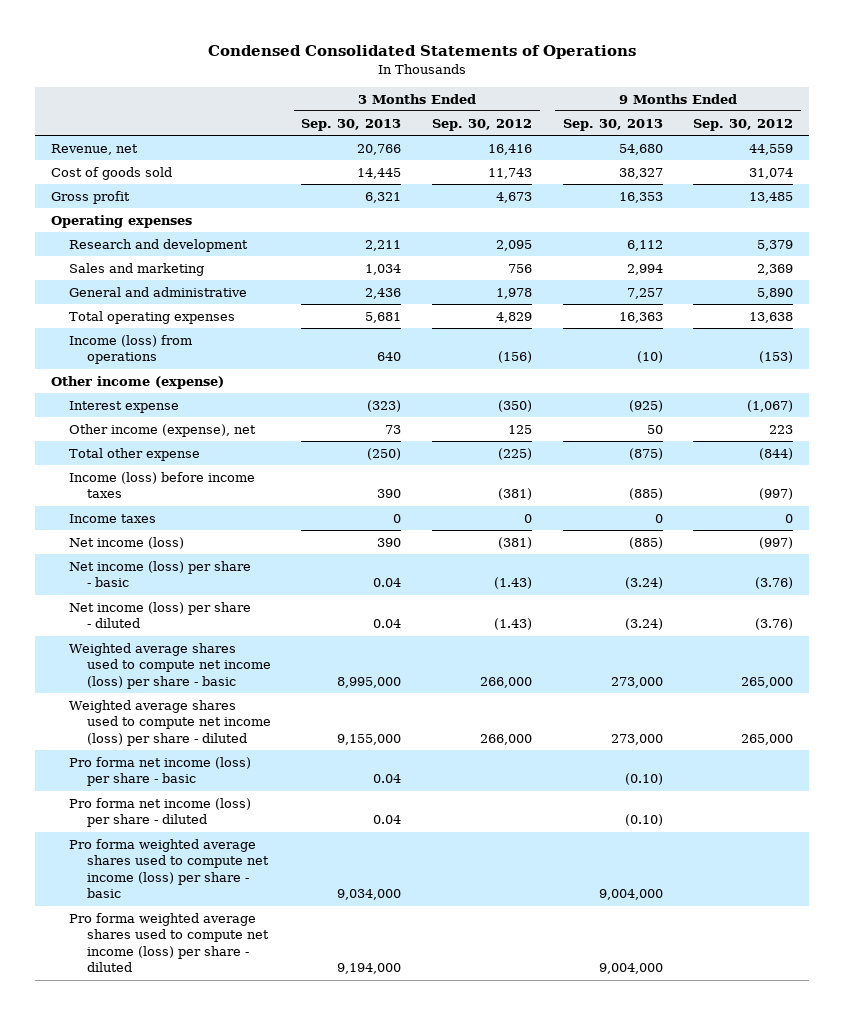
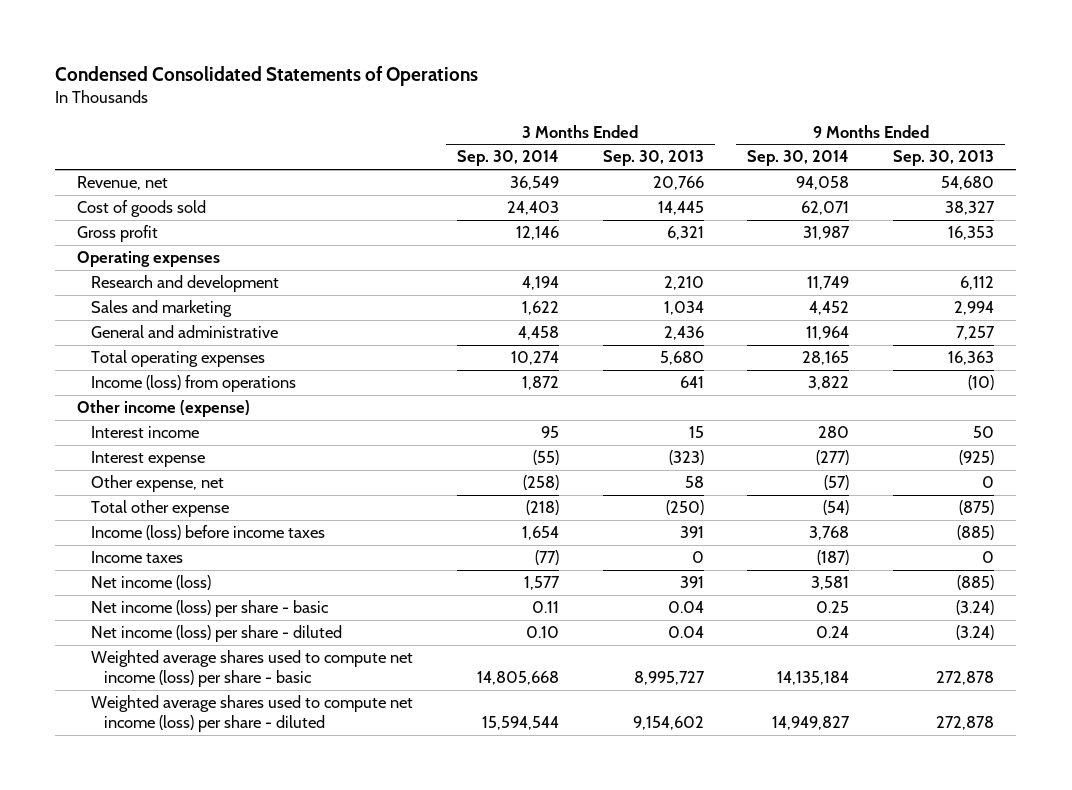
- | 3 Months Ended Sep. 30, 2013 | 3 Months Ended Sep. 30, 2012 | 9 Months Ended Sep. 30, 2013 | 9 Months Ended Sep. 30, 2012
+ | 3 Months Ended Sep. 30, 2014 | 3 Months Ended Sep. 30, 2013 | 9 Months Ended Sep. 30, 2014 | 9 Months Ended Sep. 30, 2013
- Research and development | 2,211 | 2,095 | 6,112 | 5,379
+ Research and development | 4,194 | 2,210 | 11,749 | 6,112
- Total operating expenses | 5,681 | 4,829 | 16,363 | 13,638
- Income (loss) from operations | 640 | (156) | (10) | (153)
+ Total operating expenses | 10,274 | 5,680 | 28,165 | 16,363
+ Income (loss) from operations | 1,872 | 641 | 3,822 | (10)
+ Interest income | 95 | 15 | 280 | 50
- Other income (expense), net | 73 | 125 | 50 | 223
+ Other expense, net | (258) | 58 | (57) | 0
- Income (loss) before income taxes | 390 | (381) | (885) | (997)
+ Income (loss) before income taxes | 1,654 | 391 | 3,768 | (885)
- Net income (loss) | 390 | (381) | (885) | (997)
+ Net income (loss) | 1,577 | 391 | 3,581 | (885)
- Weighted average shares used to compute net income (loss) per share - basic | 8,995,000 | 266,000 | 273,000 | 265,000
- Weighted average shares used to compute net income (loss) per share - diluted | 9,155,000 | 266,000 | 273,000 | 265,000
- Pro forma net income (loss) per share - basic | 0.04 | | (0.10) |
- Pro forma net income (loss) per share - diluted | 0.04 | | (0.10) |
- Pro forma weighted average shares used to compute net income (loss) per share - basic | 9,034,000 | | 9,004,000 |
- Pro forma weighted average shares used to compute net income (loss) per share - diluted | 9,194,000 | | 9,004,000 |
+ Weighted average shares used to compute net income (loss) per share - basic | 14,805,668 | 8,995,727 | 14,135,184 | 272,878
+ Weighted average shares used to compute net income (loss) per share - diluted | 15,594,544 | 9,154,602 | 14,949,827 | 272,878

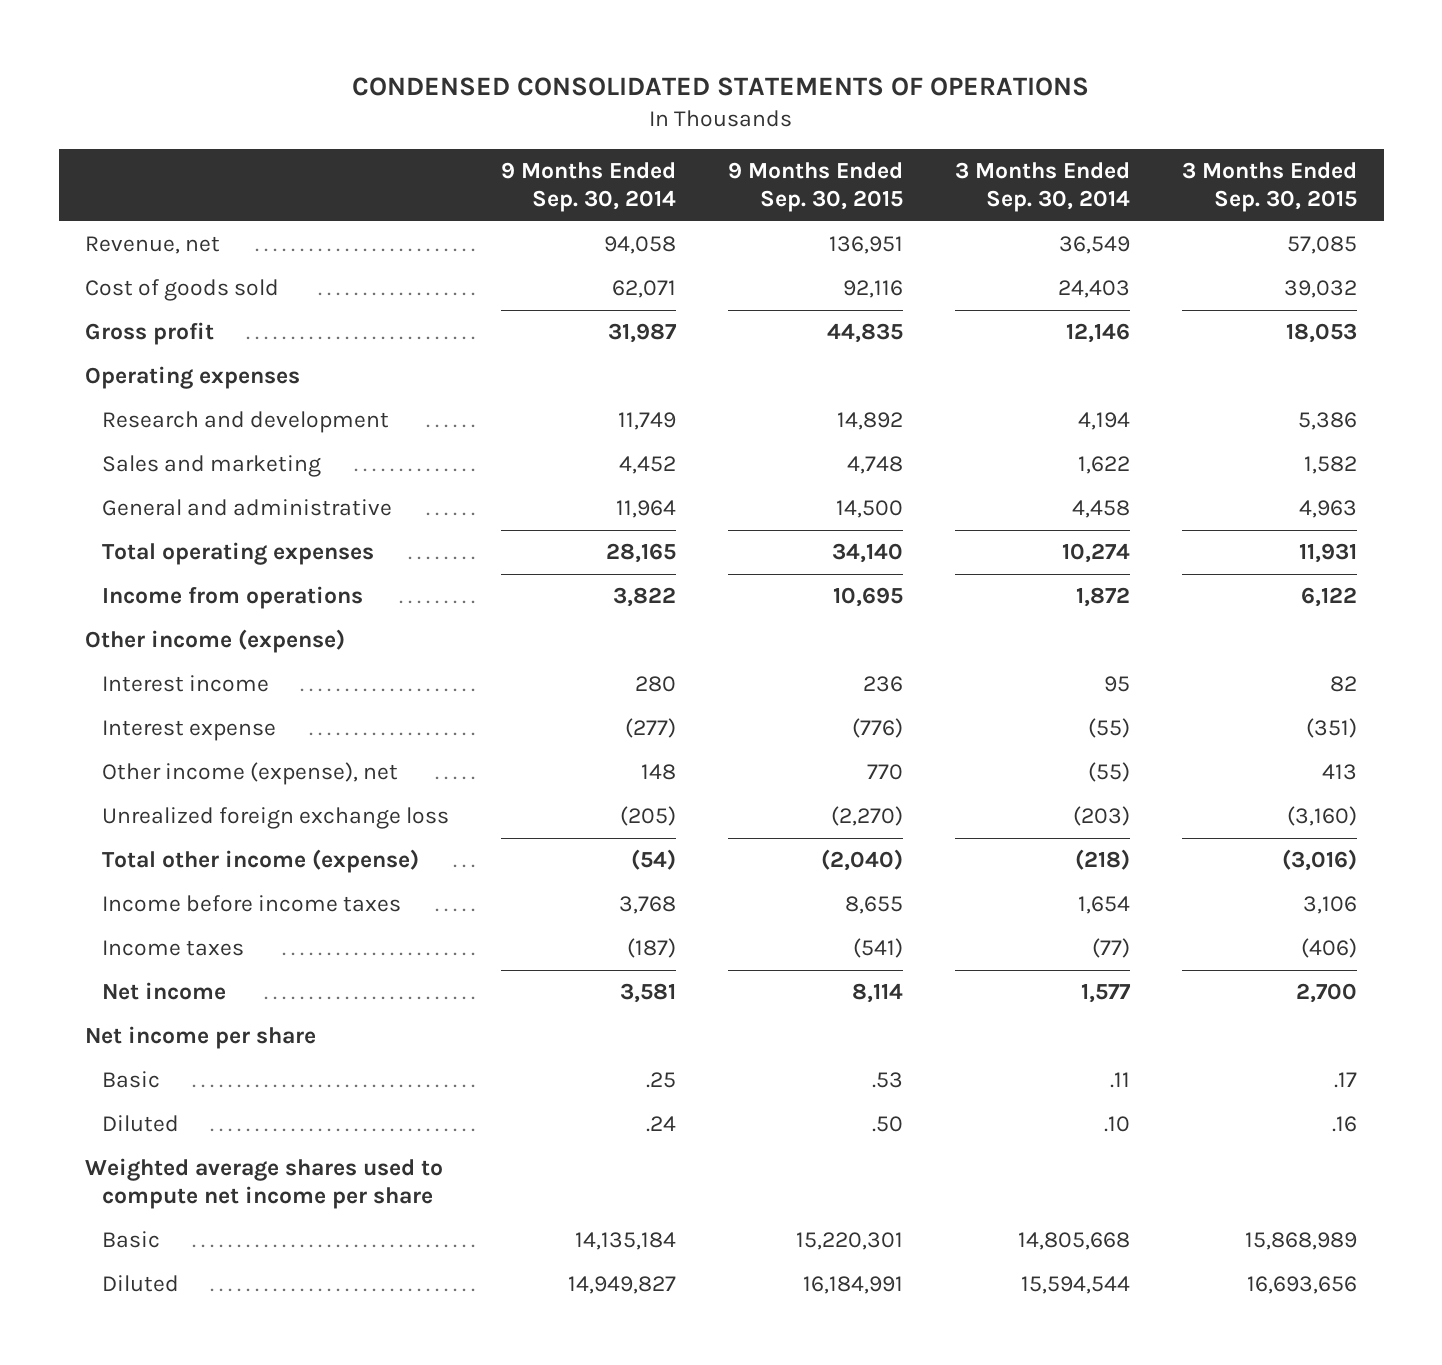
- Condensed Consolidated Statements of Operations
+ CONDENSED CONSOLIDATED STATEMENTS OF OPERATIONS
- | 3 Months Ended Sep. 30, 2014 | 3 Months Ended Sep. 30, 2013 | 9 Months Ended Sep. 30, 2014 | 9 Months Ended Sep. 30, 2013
+ | 9 Months Ended Sep. 30, 2014 | 9 Months Ended Sep. 30, 2015 | 3 Months Ended Sep. 30, 2014 | 3 Months Ended Sep. 30, 2015
- Income (loss) from operations | 1,872 | 641 | 3,822 | (10)
+ Income from operations | 3,822 | 10,695 | 1,872 | 6,122
- Other expense, net | (258) | 58 | (57) | 0
- Total other expense | (218) | (250) | (54) | (875)
- Income (loss) before income taxes | 1,654 | 391 | 3,768 | (885)
+ Other income (expense), net | 148 | 770 | (55) | 413
+ Unrealized foreign exchange loss | (205) | (2,270) | (203) | (3,160)
+ Total other income (expense) | (54) | (2,040) | (218) | (3,016)
+ Income before income taxes | 3,768 | 8,655 | 1,654 | 3,106
- Net income (loss) | 1,577 | 391 | 3,581 | (885)
- Net income (loss) per share - basic | 0.11 | 0.04 | 0.25 | (3.24)
- Net income (loss) per share - diluted | 0.10 | 0.04 | 0.24 | (3.24)
- Weighted average shares used to compute net income (loss) per share - basic | 14,805,668 | 8,995,727 | 14,135,184 | 272,878
- Weighted average shares used to compute net income (loss) per share - diluted | 15,594,544 | 9,154,602 | 14,949,827 | 272,878
+ Net income | 3,581 | 8,114 | 1,577 | 2,700
+ Net income per share
+ Basic | .25 | .53 | .11 | .17
+ Diluted | .24 | .50 | .10 | .16
+ Weighted average shares used to compute net income per share
+ Basic | 14,135,184 | 15,220,301 | 14,805,668 | 15,868,989
+ Diluted | 14,949,827 | 16,184,991 | 15,594,544 | 16,693,656

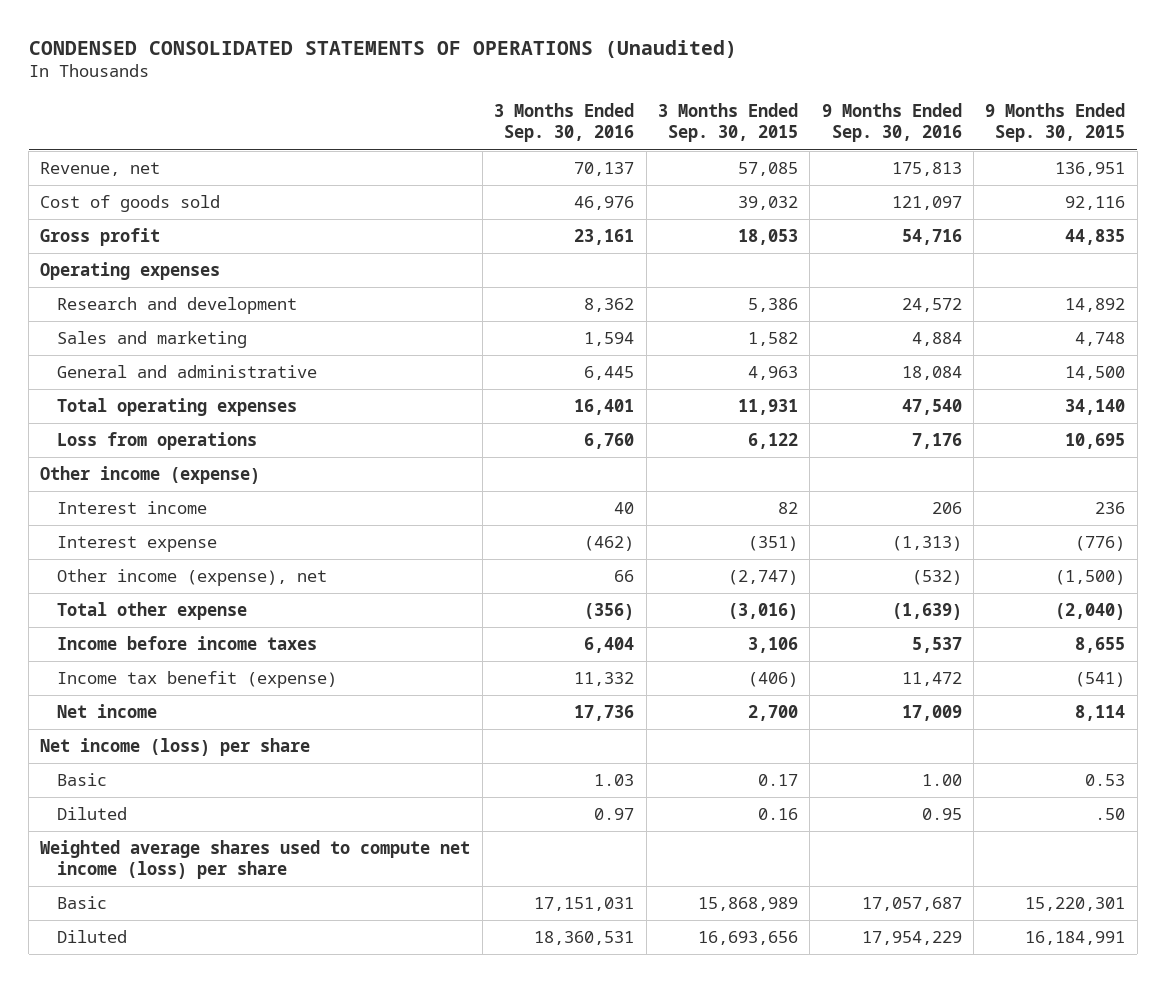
- CONDENSED CONSOLIDATED STATEMENTS OF OPERATIONS
+ CONDENSED CONSOLIDATED STATEMENTS OF OPERATIONS (Unaudited)
- | 9 Months Ended Sep. 30, 2014 | 9 Months Ended Sep. 30, 2015 | 3 Months Ended Sep. 30, 2014 | 3 Months Ended Sep. 30, 2015
+ | 3 Months Ended Sep. 30, 2016 | 3 Months Ended Sep. 30, 2015 | 9 Months Ended Sep. 30, 2016 | 9 Months Ended Sep. 30, 2015
- Income from operations | 3,822 | 10,695 | 1,872 | 6,122
+ Loss from operations | 6,760 | 6,122 | 7,176 | 10,695
- Other income (expense), net | 148 | 770 | (55) | 413
- Unrealized foreign exchange loss | (205) | (2,270) | (203) | (3,160)
- Total other income (expense) | (54) | (2,040) | (218) | (3,016)
+ Other income (expense), net | 66 | (2,747) | (532) | (1,500)
+ Total other expense | (356) | (3,016) | (1,639) | (2,040)
- Income taxes | (187) | (541) | (77) | (406)
+ Income tax benefit (expense) | 11,332 | (406) | 11,472 | (541)
- Net income per share
- Basic | .25 | .53 | .11 | .17
- Diluted | .24 | .50 | .10 | .16
- Weighted average shares used to compute net income per share
+ Net income (loss) per share
+ Basic | 1.03 | 0.17 | 1.00 | 0.53
+ Diluted | 0.97 | 0.16 | 0.95 | .50
+ Weighted average shares used to compute net income (loss) per share

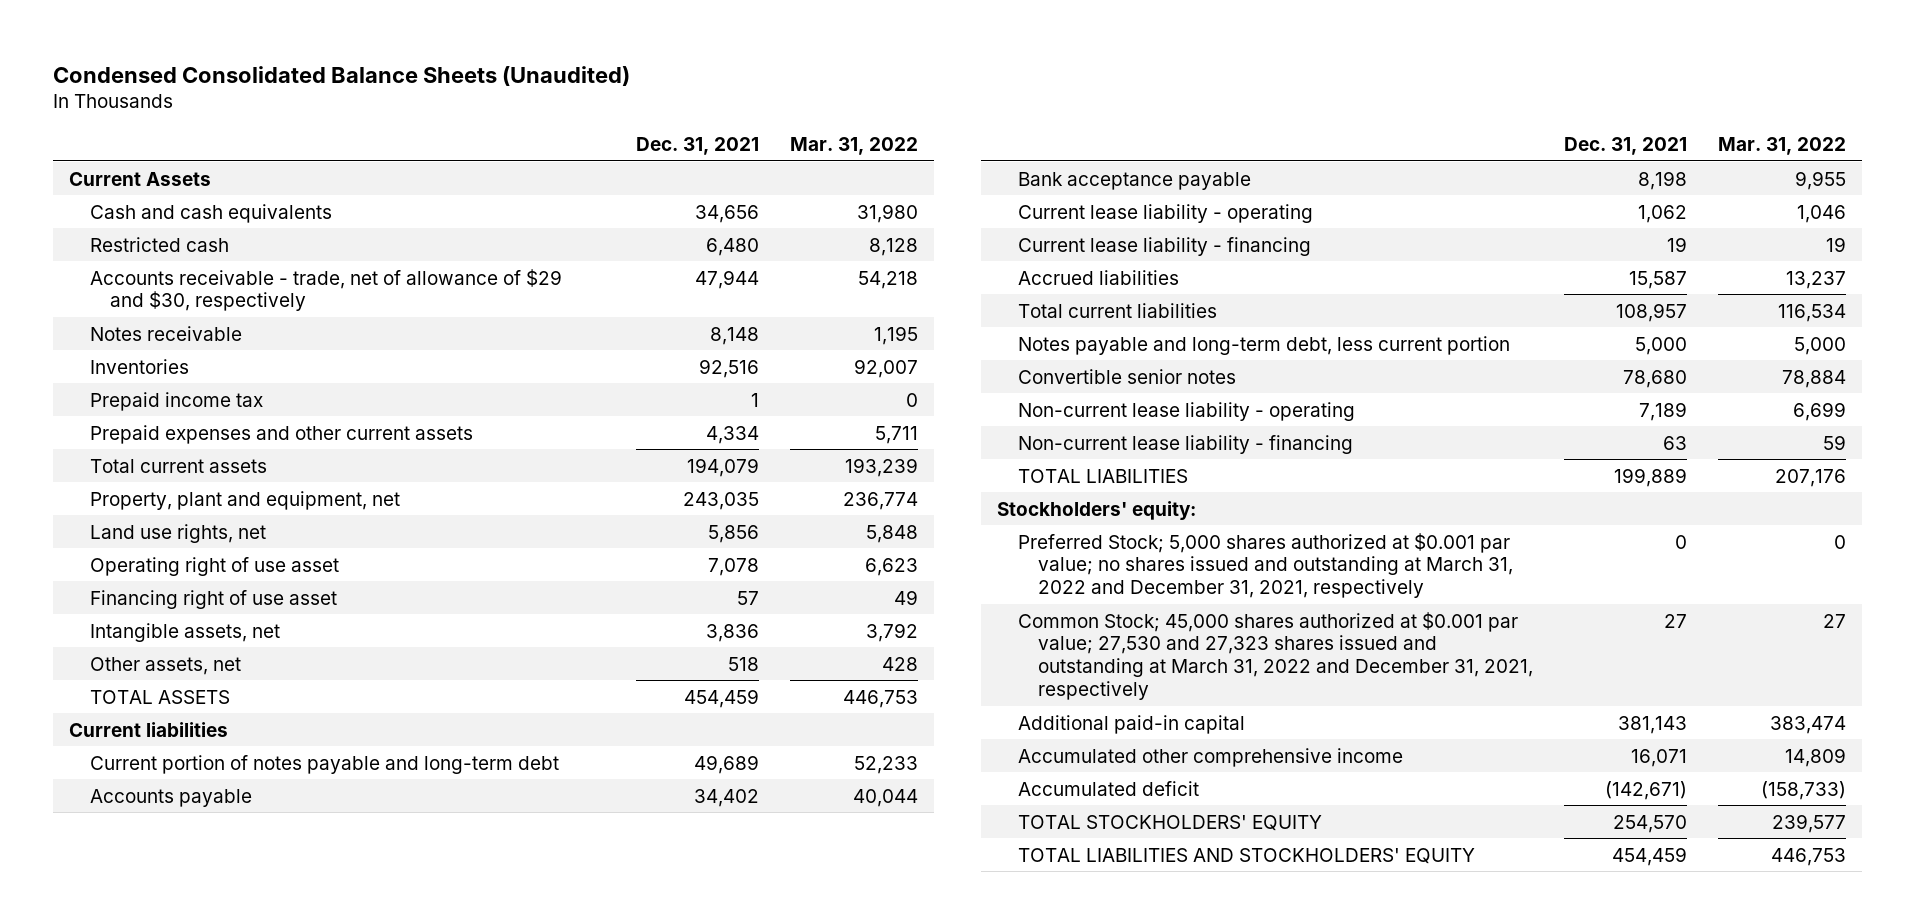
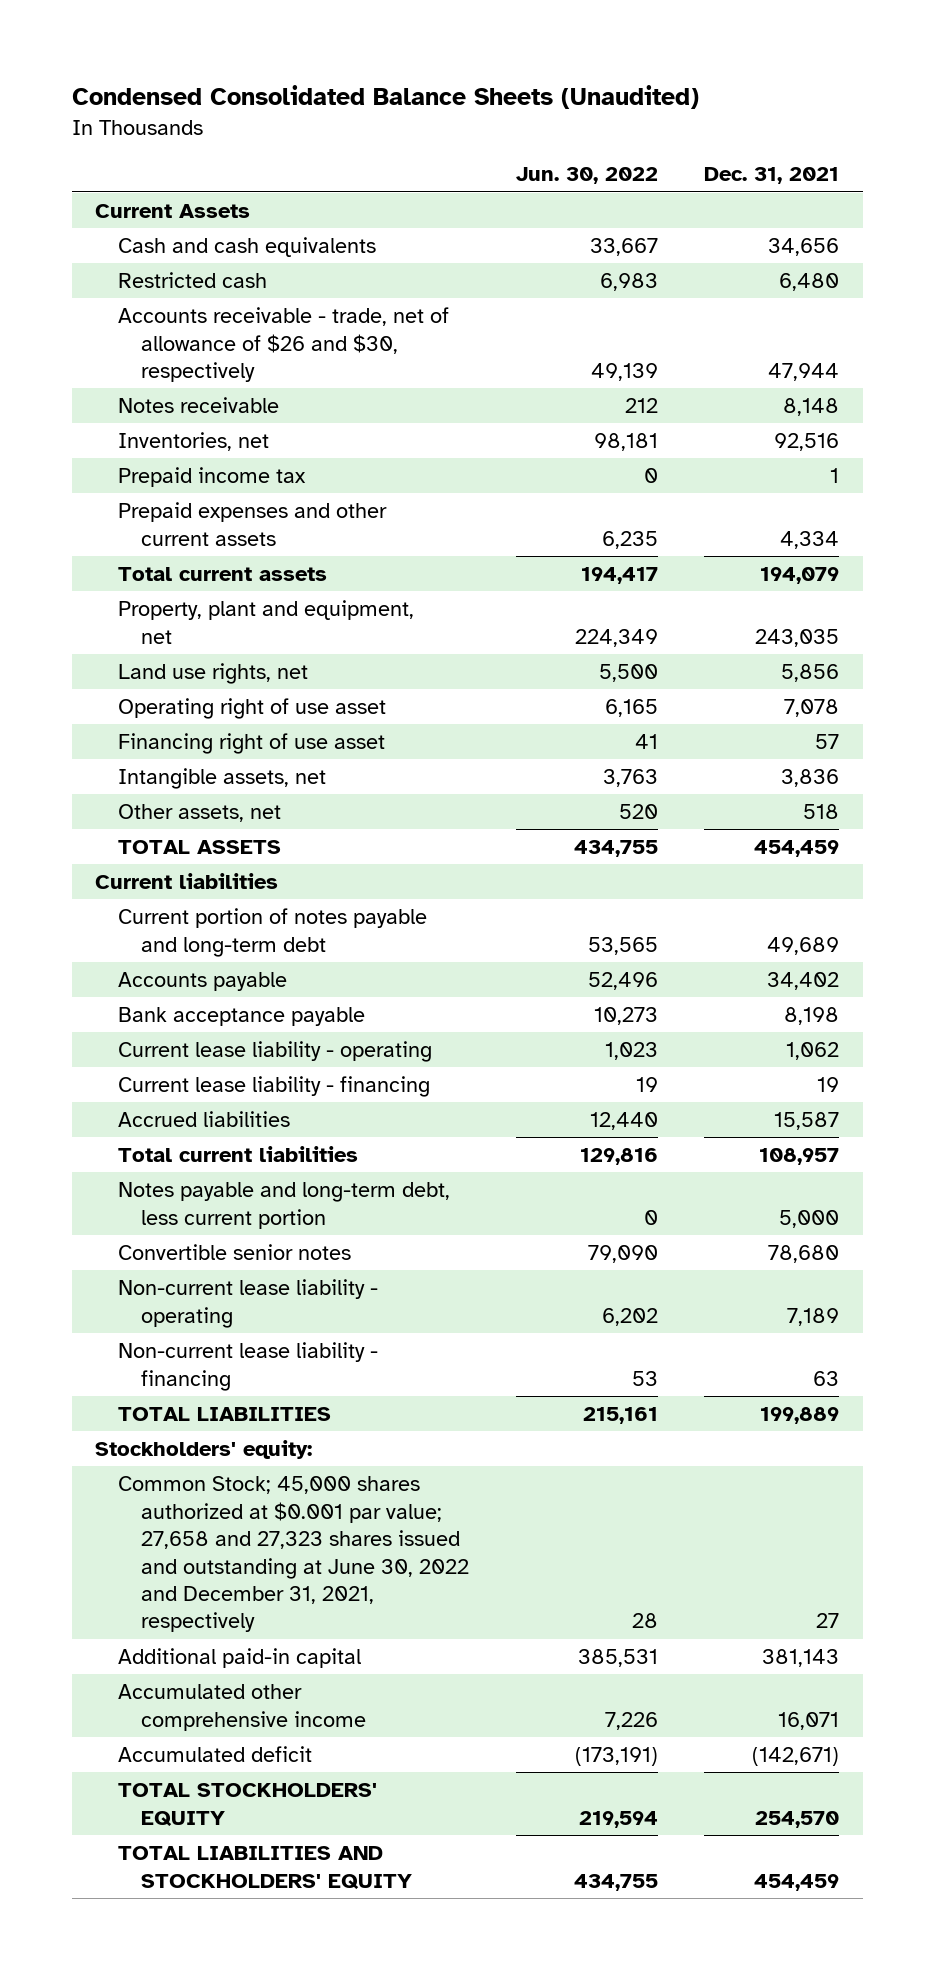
- | Dec. 31, 2021 | Mar. 31, 2022
+ | Jun. 30, 2022 | Dec. 31, 2021
- Accounts receivable - trade, net of allowance of $29 and $30, respectively | 47,944 | 54,218
+ Accounts receivable - trade, net of allowance of $26 and $30, respectively | 49,139 | 47,944
- Inventories | 92,516 | 92,007
+ Inventories, net | 98,181 | 92,516
- Preferred Stock; 5,000 shares authorized at $0.001 par value; no shares issued and outstanding at March 31, 2022 and December 31, 2021, respectively | 0 | 0
- Common Stock; 45,000 shares authorized at $0.001 par value; 27,530 and 27,323 shares issued and outstanding at March 31, 2022 and December 31, 2021, respectively | 27 | 27
+ Common Stock; 45,000 shares authorized at $0.001 par value; 27,658 and 27,323 shares issued and outstanding at June 30, 2022 and December 31, 2021, respectively | 28 | 27

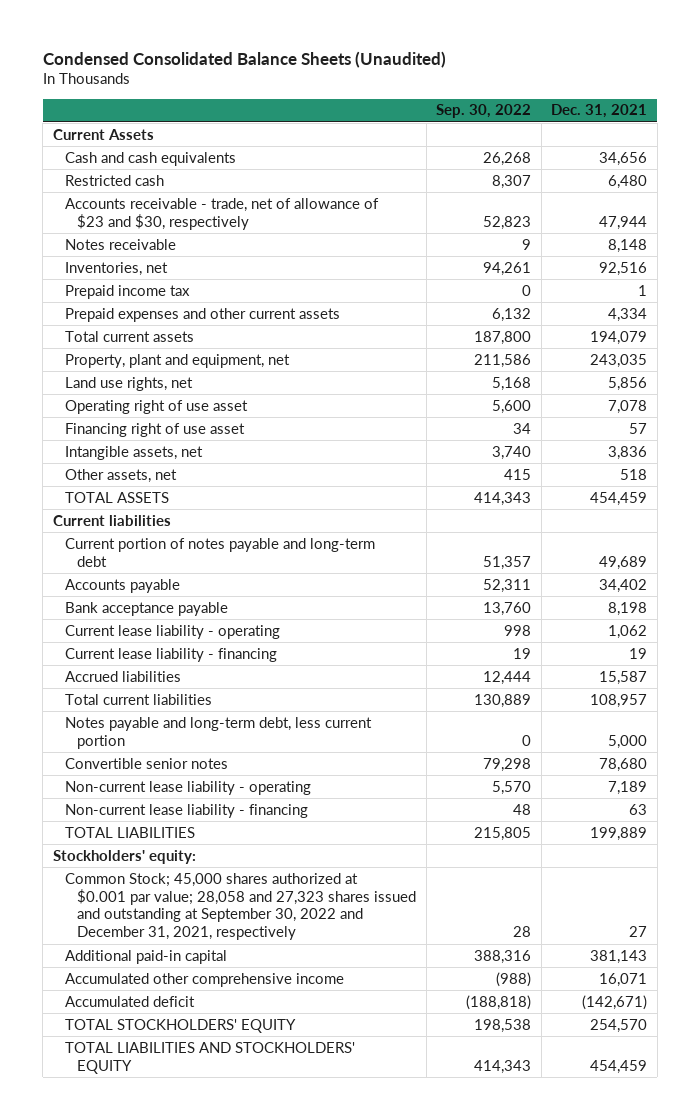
- | Jun. 30, 2022 | Dec. 31, 2021
+ | Sep. 30, 2022 | Dec. 31, 2021
- Accounts receivable - trade, net of allowance of $26 and $30, respectively | 49,139 | 47,944
+ Accounts receivable - trade, net of allowance of $23 and $30, respectively | 52,823 | 47,944
- Common Stock; 45,000 shares authorized at $0.001 par value; 27,658 and 27,323 shares issued and outstanding at June 30, 2022 and December 31, 2021, respectively | 28 | 27
+ Common Stock; 45,000 shares authorized at $0.001 par value; 28,058 and 27,323 shares issued and outstanding at September 30, 2022 and December 31, 2021, respectively | 28 | 27

